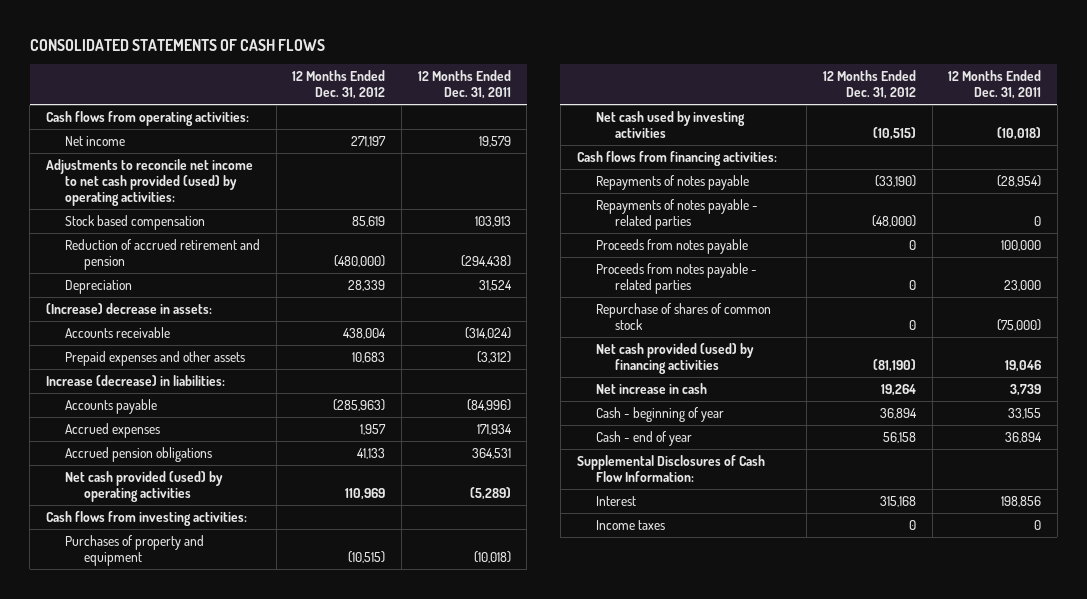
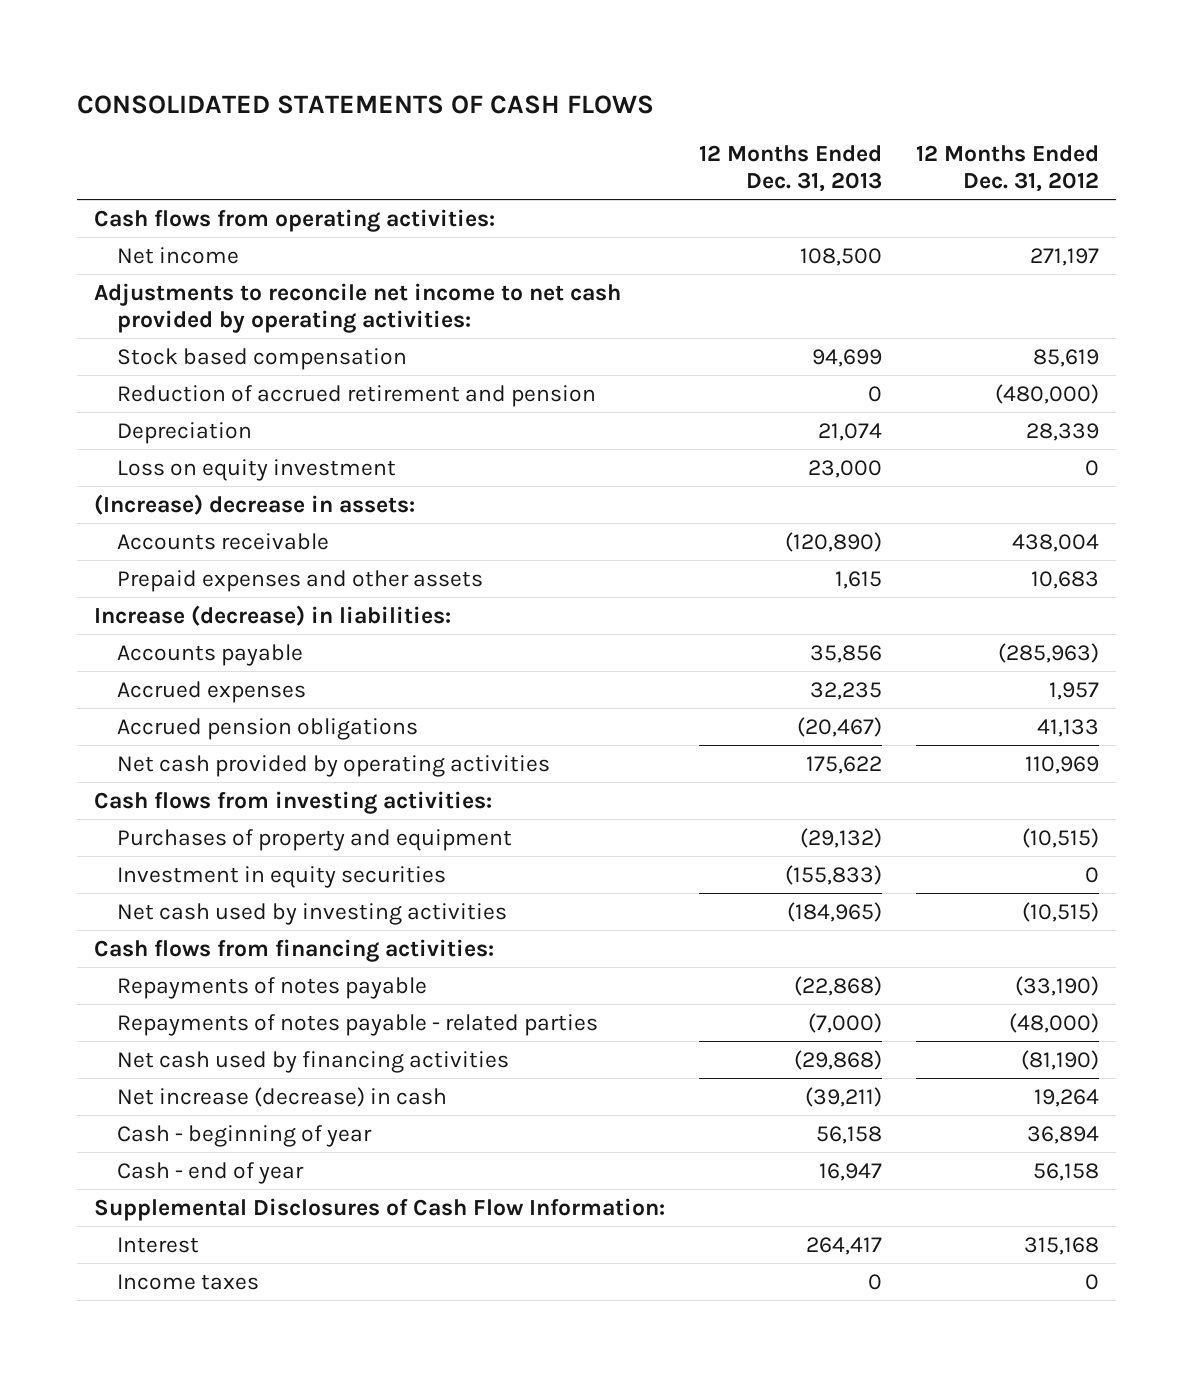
- | 12 Months Ended Dec. 31, 2012 | 12 Months Ended Dec. 31, 2011
+ | 12 Months Ended Dec. 31, 2013 | 12 Months Ended Dec. 31, 2012
- Adjustments to reconcile net income to net cash provided (used) by operating activities:
+ Adjustments to reconcile net income to net cash provided by operating activities:
+ Loss on equity investment | 23,000 | 0
- Net cash provided (used) by operating activities | 110,969 | (5,289)
+ Net cash provided by operating activities | 175,622 | 110,969
+ Investment in equity securities | (155,833) | 0
- Proceeds from notes payable | 0 | 100,000
- Proceeds from notes payable - related parties | 0 | 23,000
- Repurchase of shares of common stock | 0 | (75,000)
- Net cash provided (used) by financing activities | (81,190) | 19,046
- Net increase in cash | 19,264 | 3,739
+ Net cash used by financing activities | (29,868) | (81,190)
+ Net increase (decrease) in cash | (39,211) | 19,264

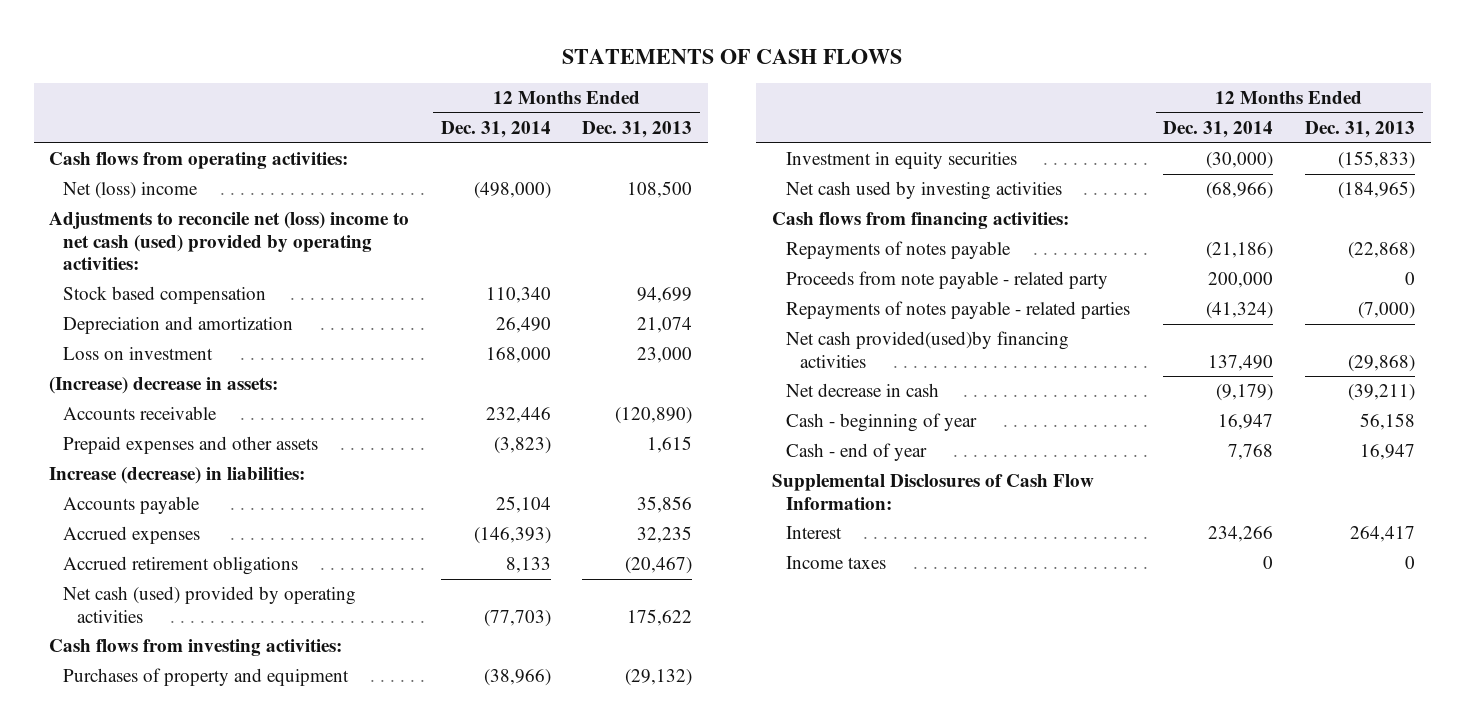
- CONSOLIDATED STATEMENTS OF CASH FLOWS
+ STATEMENTS OF CASH FLOWS
- | 12 Months Ended Dec. 31, 2013 | 12 Months Ended Dec. 31, 2012
+ | 12 Months Ended Dec. 31, 2014 | 12 Months Ended Dec. 31, 2013
- Net income | 108,500 | 271,197
- Adjustments to reconcile net income to net cash provided by operating activities:
+ Net (loss) income | (498,000) | 108,500
+ Adjustments to reconcile net (loss) income to net cash (used) provided by operating activities:
- Reduction of accrued retirement and pension | 0 | (480,000)
- Depreciation | 21,074 | 28,339
- Loss on equity investment | 23,000 | 0
+ Depreciation and amortization | 26,490 | 21,074
+ Loss on investment | 168,000 | 23,000
- Accrued pension obligations | (20,467) | 41,133
- Net cash provided by operating activities | 175,622 | 110,969
+ Accrued retirement obligations | 8,133 | (20,467)
+ Net cash (used) provided by operating activities | (77,703) | 175,622
+ Proceeds from note payable - related party | 200,000 | 0
- Net cash used by financing activities | (29,868) | (81,190)
- Net increase (decrease) in cash | (39,211) | 19,264
+ Net cash provided(used)by financing activities | 137,490 | (29,868)
+ Net decrease in cash | (9,179) | (39,211)

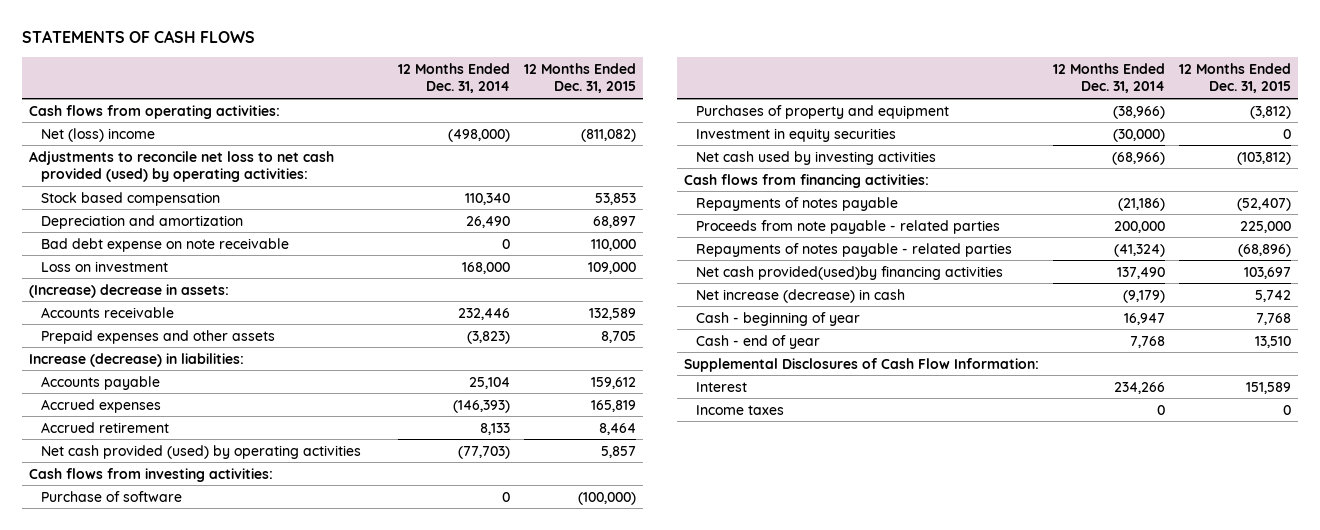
- | 12 Months Ended Dec. 31, 2014 | 12 Months Ended Dec. 31, 2013
+ | 12 Months Ended Dec. 31, 2014 | 12 Months Ended Dec. 31, 2015
- Adjustments to reconcile net (loss) income to net cash (used) provided by operating activities:
+ Adjustments to reconcile net loss to net cash provided (used) by operating activities:
+ Bad debt expense on note receivable | 0 | 110,000
- Accrued retirement obligations | 8,133 | (20,467)
- Net cash (used) provided by operating activities | (77,703) | 175,622
+ Accrued retirement | 8,133 | 8,464
+ Net cash provided (used) by operating activities | (77,703) | 5,857
+ Purchase of software | 0 | (100,000)
- Proceeds from note payable - related party | 200,000 | 0
+ Proceeds from note payable - related parties | 200,000 | 225,000
- Net decrease in cash | (9,179) | (39,211)
+ Net increase (decrease) in cash | (9,179) | 5,742

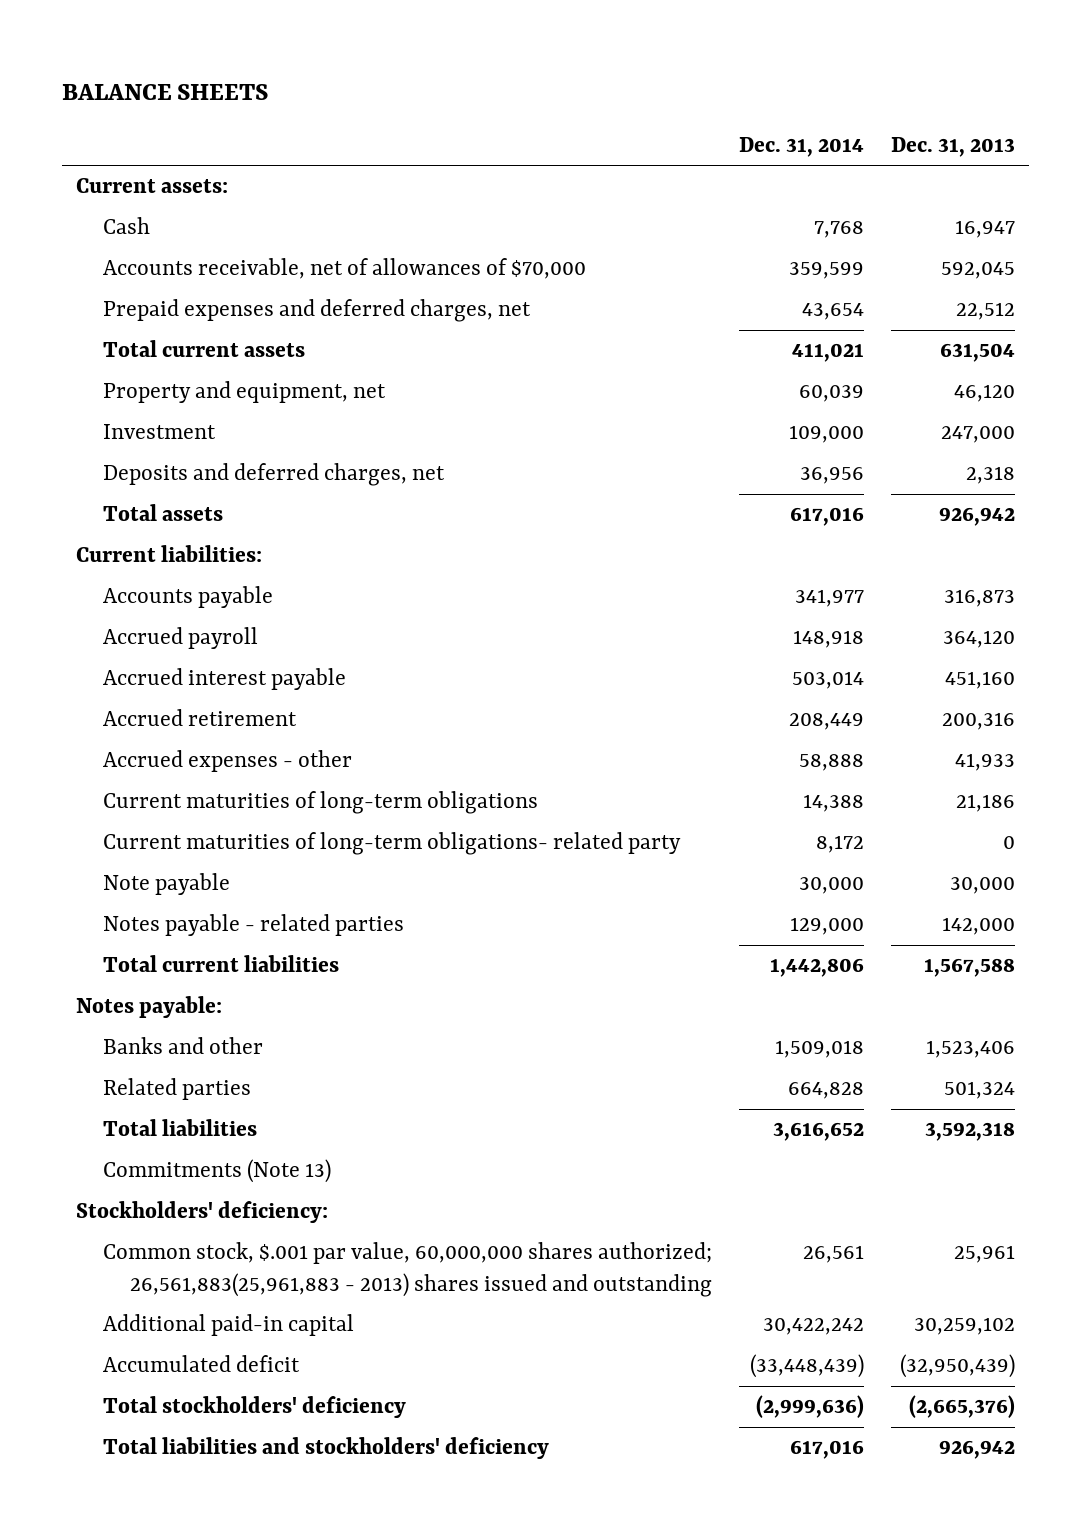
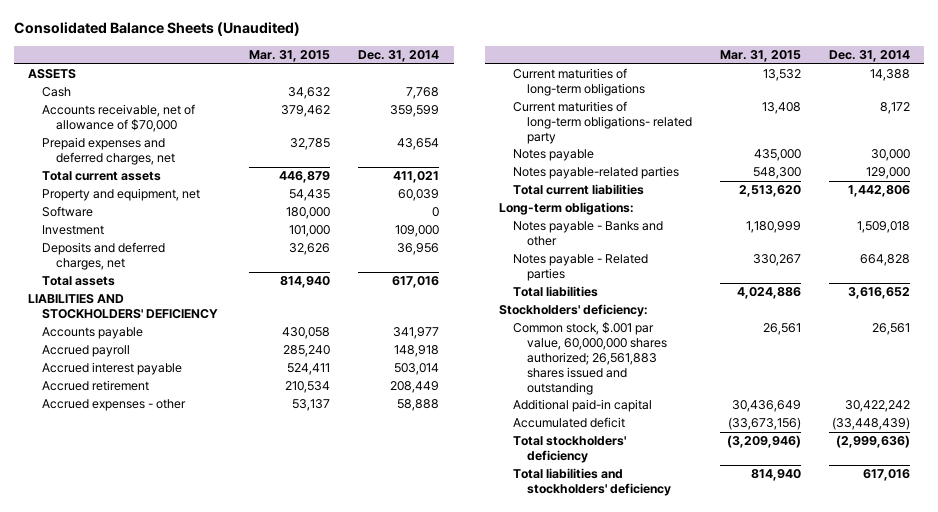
- BALANCE SHEETS
+ Consolidated Balance Sheets (Unaudited)
- | Dec. 31, 2014 | Dec. 31, 2013
+ | Mar. 31, 2015 | Dec. 31, 2014
- Current assets:
+ ASSETS
- Accounts receivable, net of allowances of $70,000 | 359,599 | 592,045
+ Accounts receivable, net of allowance of $70,000 | 379,462 | 359,599
+ Software | 180,000 | 0
- Current liabilities:
+ LIABILITIES AND STOCKHOLDERS' DEFICIENCY
- Note payable | 30,000 | 30,000
- Notes payable - related parties | 129,000 | 142,000
+ Notes payable | 435,000 | 30,000
+ Notes payable-related parties | 548,300 | 129,000
- Notes payable:
- Banks and other | 1,509,018 | 1,523,406
- Related parties | 664,828 | 501,324
+ Long-term obligations:
+ Notes payable - Banks and other | 1,180,999 | 1,509,018
+ Notes payable - Related parties | 330,267 | 664,828
- Commitments (Note 13)
- Common stock, $.001 par value, 60,000,000 shares authorized; 26,561,883(25,961,883 - 2013) shares issued and outstanding | 26,561 | 25,961
+ Common stock, $.001 par value, 60,000,000 shares authorized; 26,561,883 shares issued and outstanding | 26,561 | 26,561

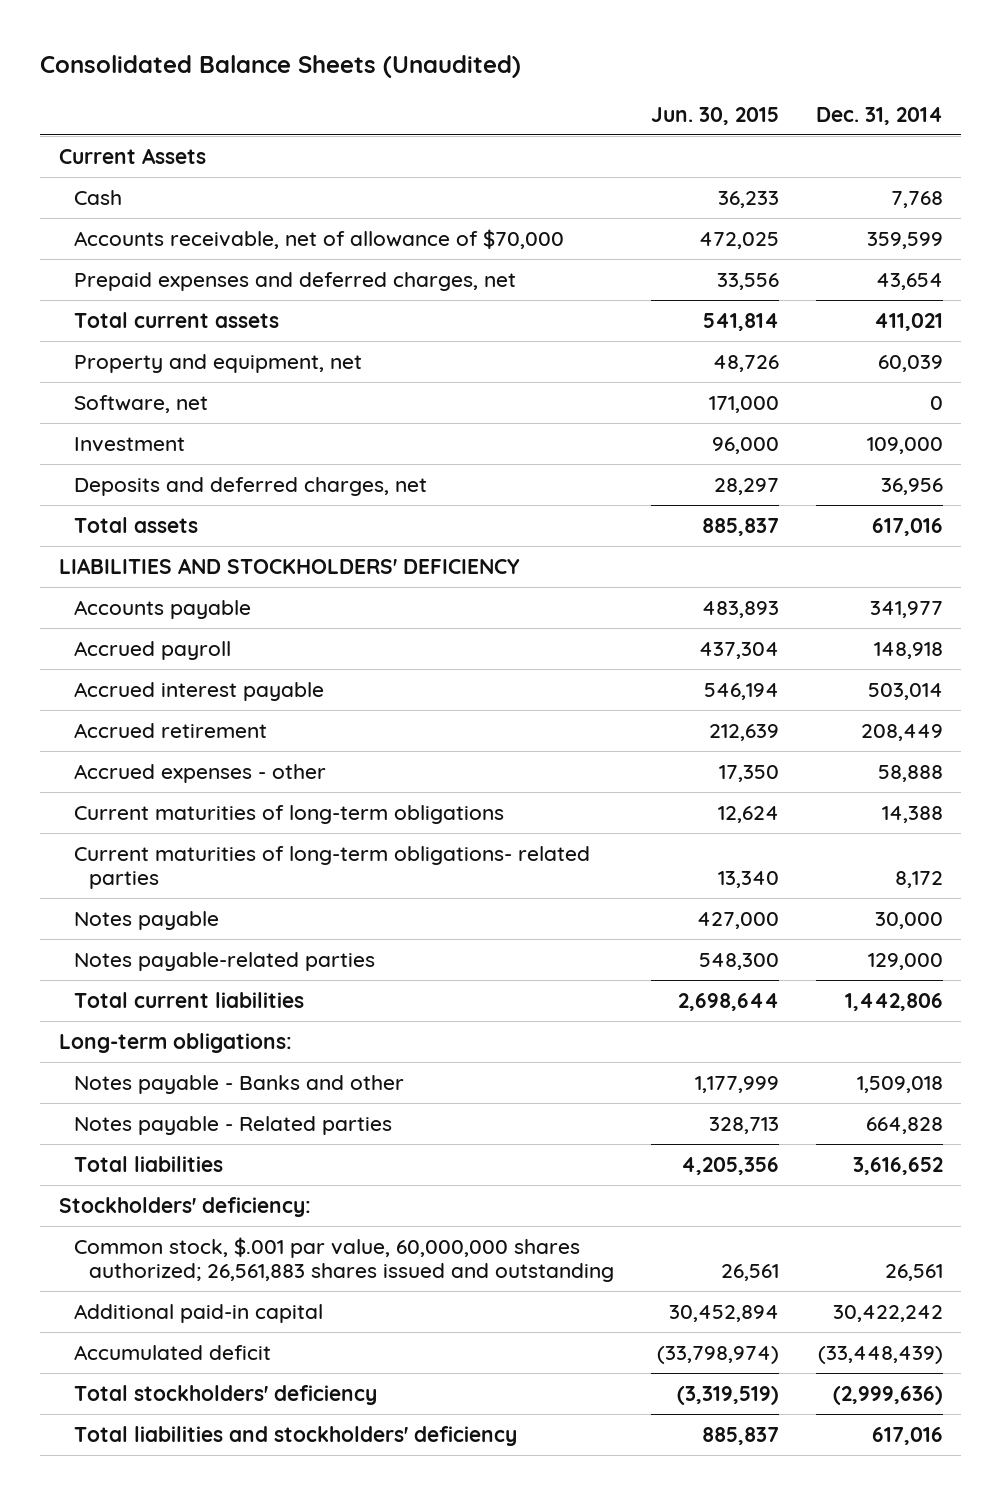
- | Mar. 31, 2015 | Dec. 31, 2014
+ | Jun. 30, 2015 | Dec. 31, 2014
- ASSETS
+ Current Assets
- Software | 180,000 | 0
+ Software, net | 171,000 | 0
- Current maturities of long-term obligations- related party | 13,408 | 8,172
+ Current maturities of long-term obligations- related parties | 13,340 | 8,172

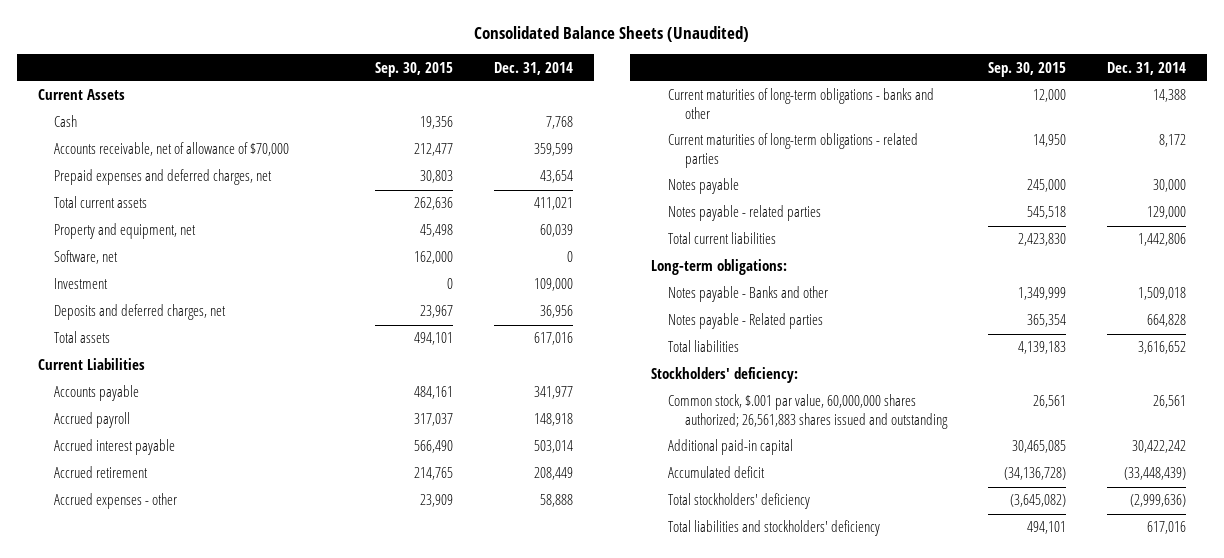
- | Jun. 30, 2015 | Dec. 31, 2014
+ | Sep. 30, 2015 | Dec. 31, 2014
- LIABILITIES AND STOCKHOLDERS' DEFICIENCY
+ Current Liabilities
- Current maturities of long-term obligations | 12,624 | 14,388
- Current maturities of long-term obligations- related parties | 13,340 | 8,172
+ Current maturities of long-term obligations - banks and other | 12,000 | 14,388
+ Current maturities of long-term obligations - related parties | 14,950 | 8,172
- Notes payable-related parties | 548,300 | 129,000
+ Notes payable - related parties | 545,518 | 129,000

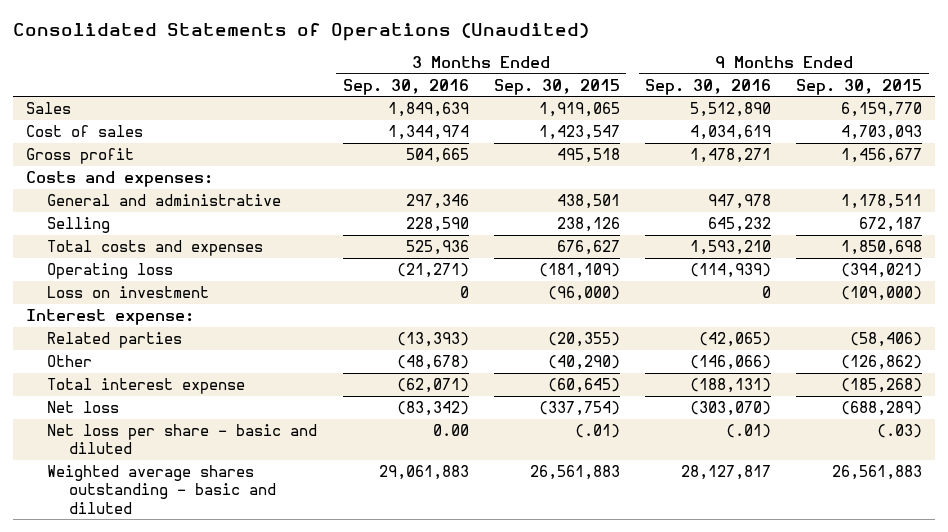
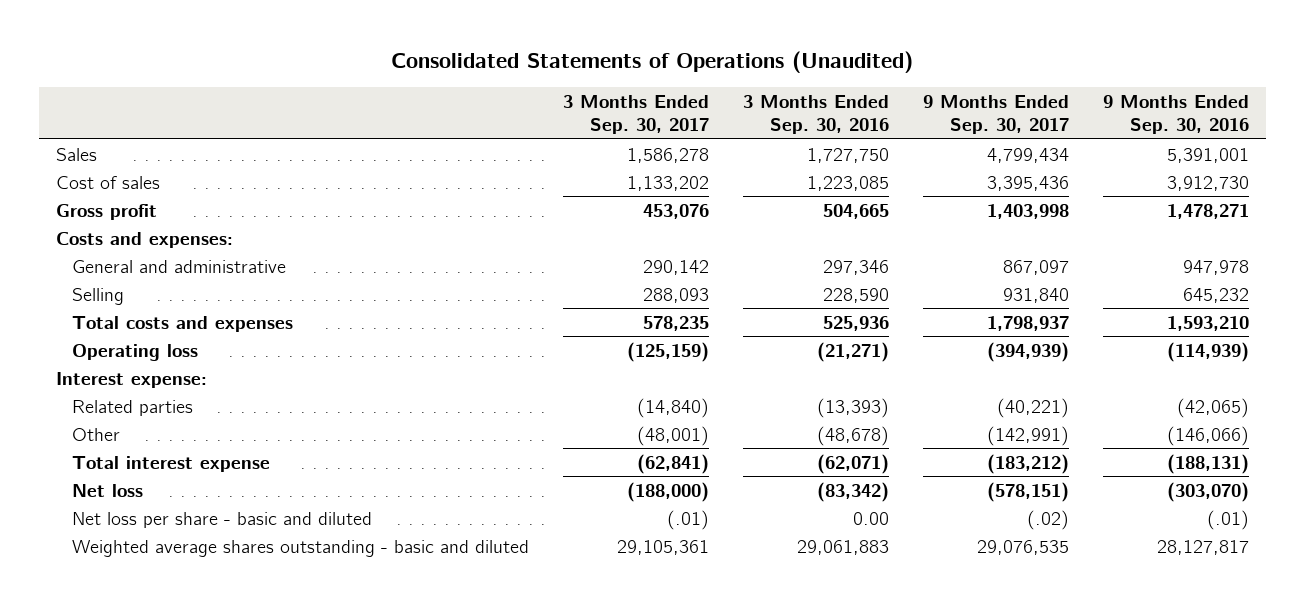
- | 3 Months Ended Sep. 30, 2016 | 3 Months Ended Sep. 30, 2015 | 9 Months Ended Sep. 30, 2016 | 9 Months Ended Sep. 30, 2015
+ | 3 Months Ended Sep. 30, 2017 | 3 Months Ended Sep. 30, 2016 | 9 Months Ended Sep. 30, 2017 | 9 Months Ended Sep. 30, 2016
- Sales | 1,849,639 | 1,919,065 | 5,512,890 | 6,159,770
- Cost of sales | 1,344,974 | 1,423,547 | 4,034,619 | 4,703,093
+ Sales | 1,586,278 | 1,727,750 | 4,799,434 | 5,391,001
+ Cost of sales | 1,133,202 | 1,223,085 | 3,395,436 | 3,912,730
- Loss on investment | 0 | (96,000) | 0 | (109,000)

